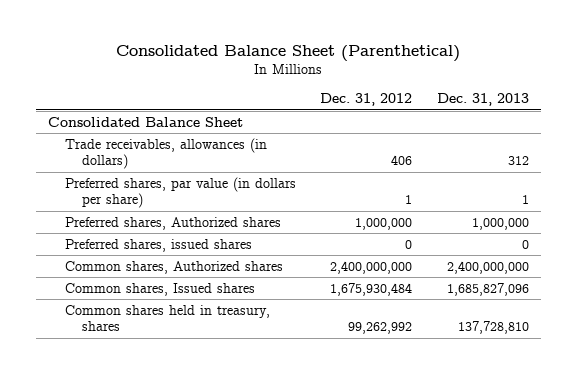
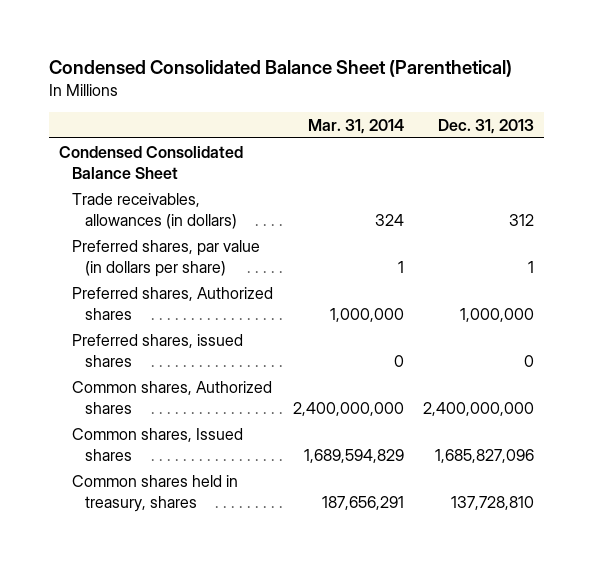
- Consolidated Balance Sheet (Parenthetical)
+ Condensed Consolidated Balance Sheet (Parenthetical)
- | Dec. 31, 2012 | Dec. 31, 2013
+ | Mar. 31, 2014 | Dec. 31, 2013
- Consolidated Balance Sheet
+ Condensed Consolidated Balance Sheet

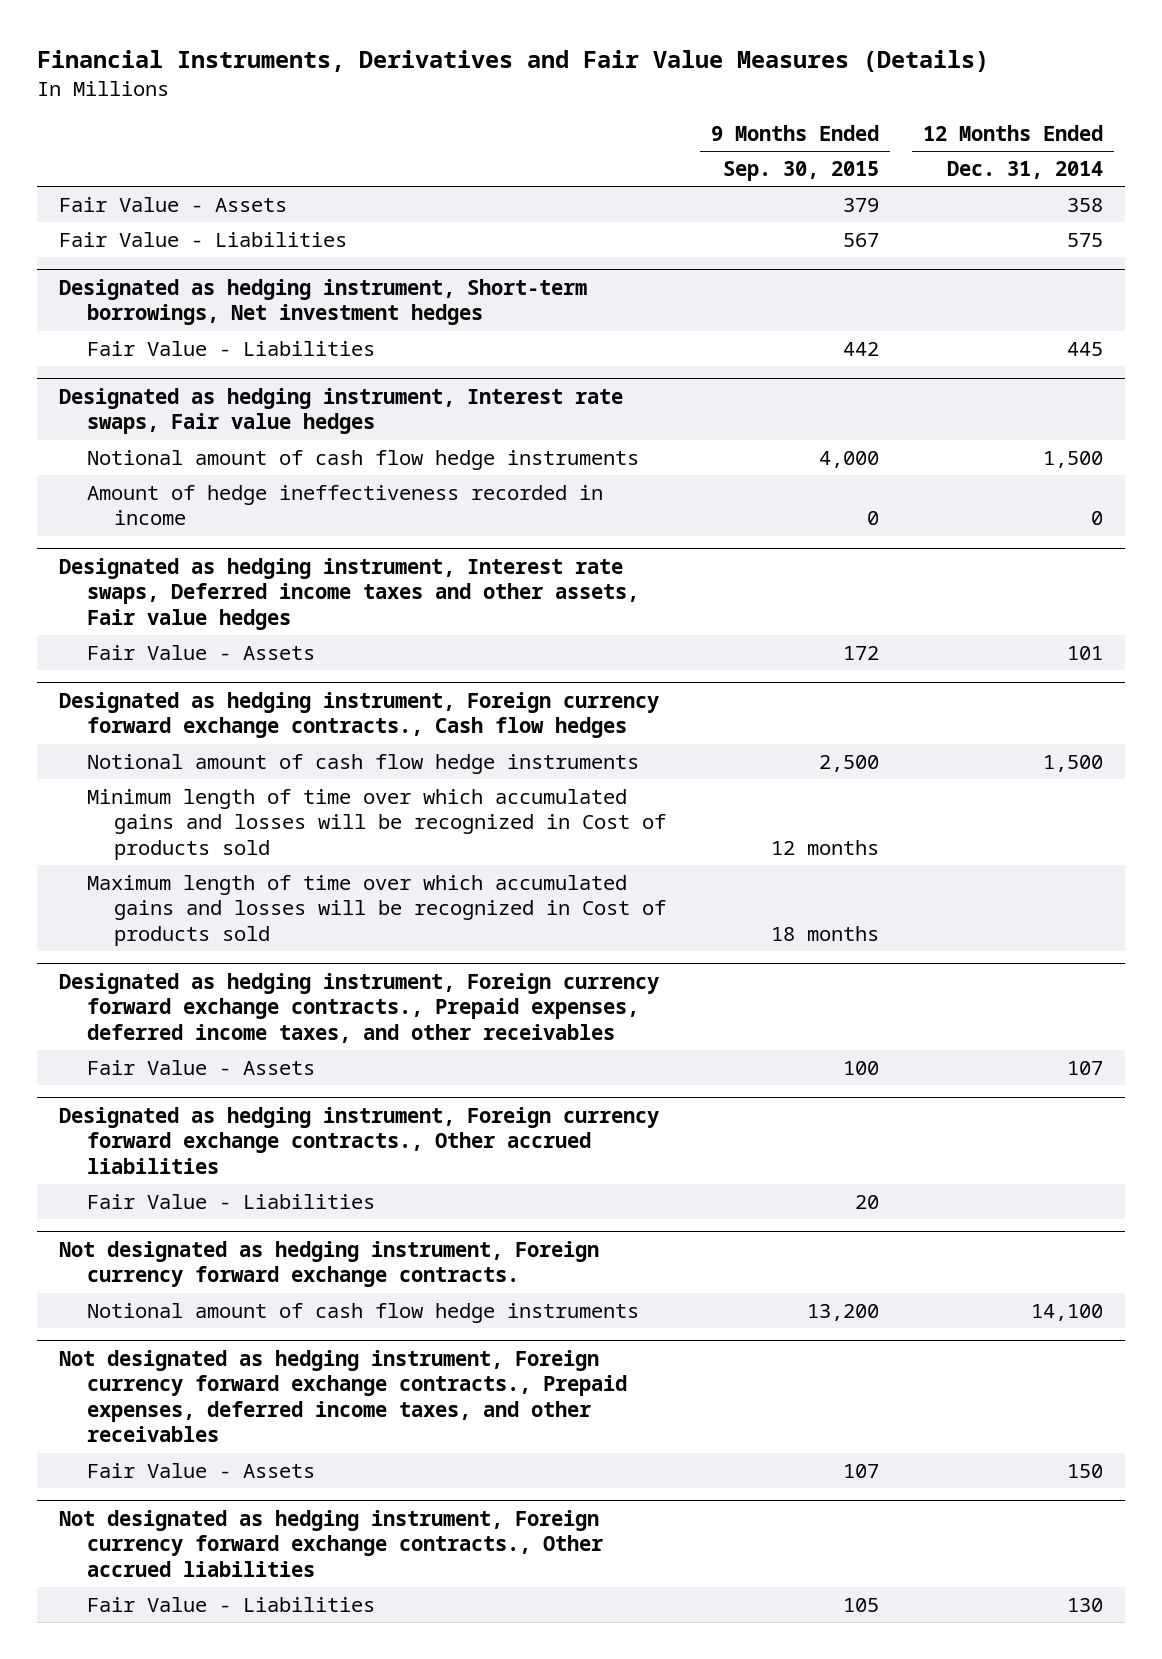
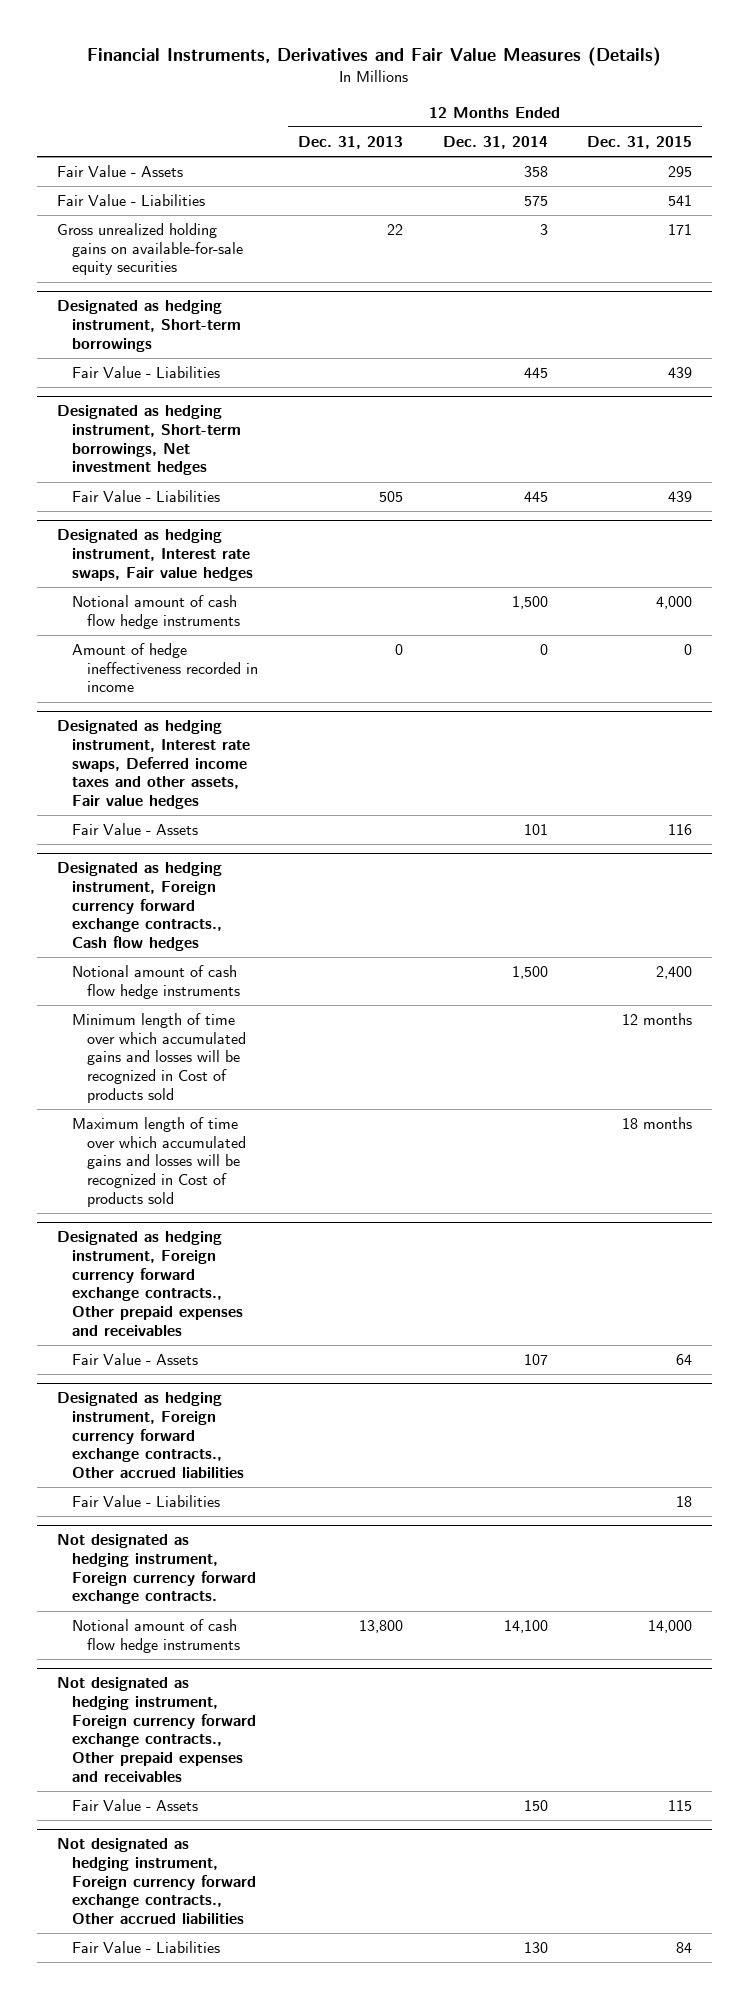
- | 9 Months Ended Sep. 30, 2015 | 12 Months Ended Dec. 31, 2014
+ | 12 Months Ended Dec. 31, 2013 | 12 Months Ended Dec. 31, 2014 | 12 Months Ended Dec. 31, 2015
+ Gross unrealized holding gains on available-for-sale equity securities | 22 | 3 | 171
+ Designated as hedging instrument, Short-term borrowings
+ Fair Value - Liabilities | | 445 | 439
- Designated as hedging instrument, Foreign currency forward exchange contracts., Prepaid expenses, deferred income taxes, and other receivables
+ Designated as hedging instrument, Foreign currency forward exchange contracts., Other prepaid expenses and receivables
- Not designated as hedging instrument, Foreign currency forward exchange contracts., Prepaid expenses, deferred income taxes, and other receivables
+ Not designated as hedging instrument, Foreign currency forward exchange contracts., Other prepaid expenses and receivables

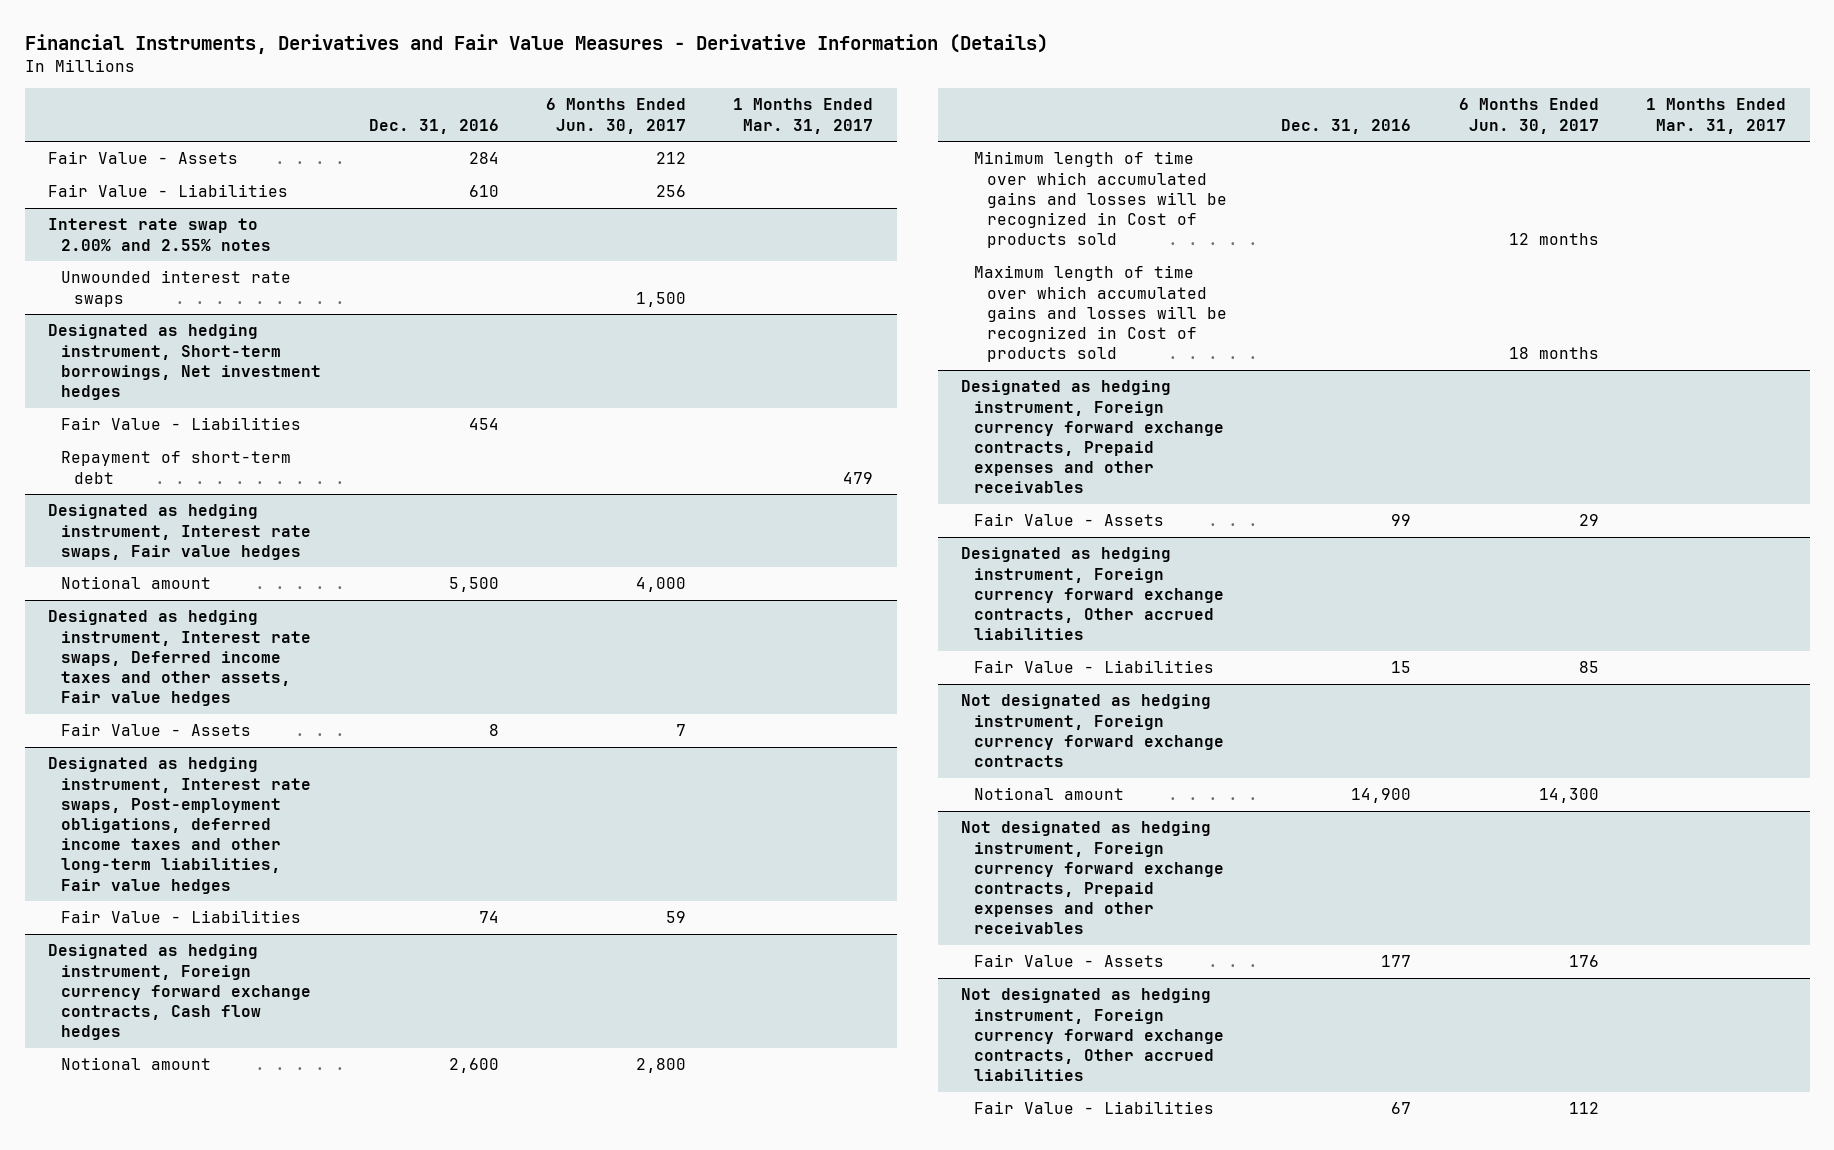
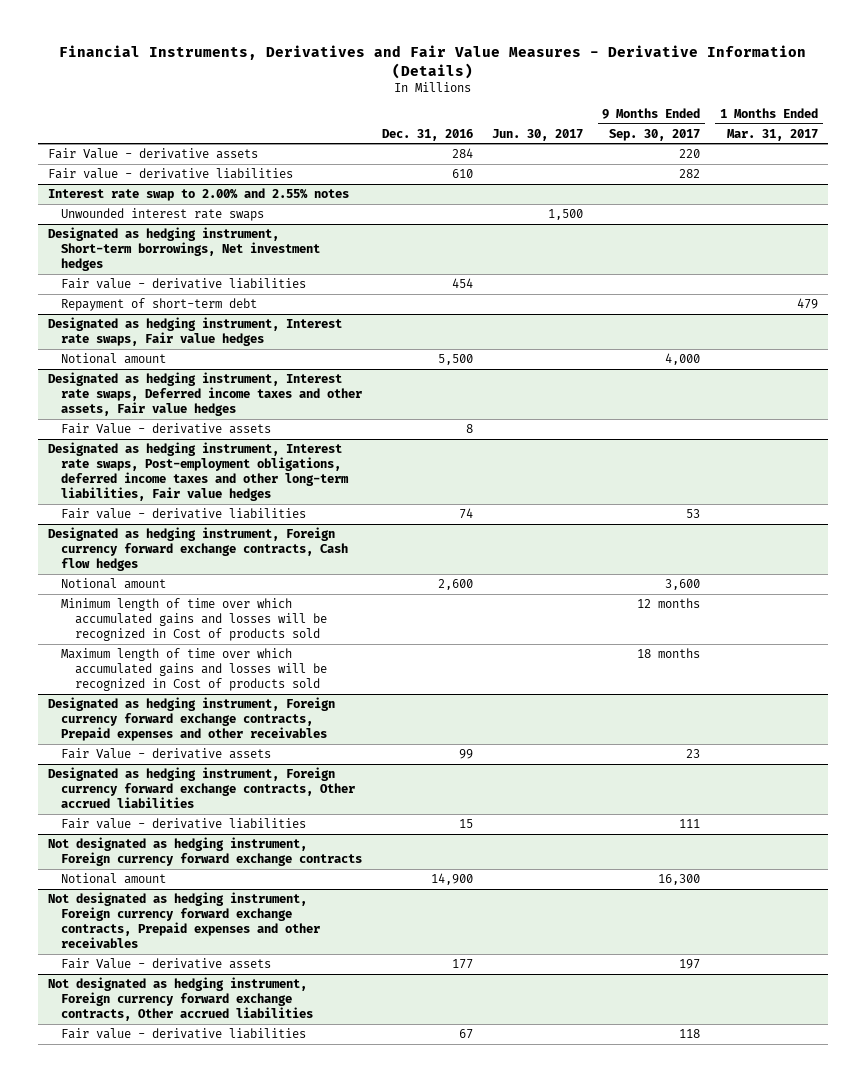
- | Dec. 31, 2016 | 6 Months Ended Jun. 30, 2017 | 1 Months Ended Mar. 31, 2017
+ | Dec. 31, 2016 | Jun. 30, 2017 | 9 Months Ended Sep. 30, 2017 | 1 Months Ended Mar. 31, 2017
- Fair Value - Assets | 284 | 212 |
- Fair Value - Liabilities | 610 | 256 |
+ Fair Value - derivative assets | 284 | | 220 |
+ Fair value - derivative liabilities | 610 | | 282 |
@ Designated as hedging instrument, Short-term borrowings, Net investment hedges
- Fair Value - Liabilities | 454 | |
+ Fair value - derivative liabilities | 454 | | |
@ Designated as hedging instrument, Interest rate swaps, Deferred income taxes and other assets, Fair value hedges
- Fair Value - Assets | 8 | 7 |
+ Fair Value - derivative assets | 8 | | |
@ Designated as hedging instrument, Interest rate swaps, Post-employment obligations, deferred income taxes and other long-term liabilities, Fair value hedges
- Fair Value - Liabilities | 74 | 59 |
+ Fair value - derivative liabilities | 74 | | 53 |
@ Designated as hedging instrument, Foreign currency forward exchange contracts, Prepaid expenses and other receivables
- Fair Value - Assets | 99 | 29 |
+ Fair Value - derivative assets | 99 | | 23 |
@ Designated as hedging instrument, Foreign currency forward exchange contracts, Other accrued liabilities
- Fair Value - Liabilities | 15 | 85 |
+ Fair value - derivative liabilities | 15 | | 111 |
@ Not designated as hedging instrument, Foreign currency forward exchange contracts, Prepaid expenses and other receivables
- Fair Value - Assets | 177 | 176 |
+ Fair Value - derivative assets | 177 | | 197 |
@ Not designated as hedging instrument, Foreign currency forward exchange contracts, Other accrued liabilities
- Fair Value - Liabilities | 67 | 112 |
+ Fair value - derivative liabilities | 67 | | 118 |

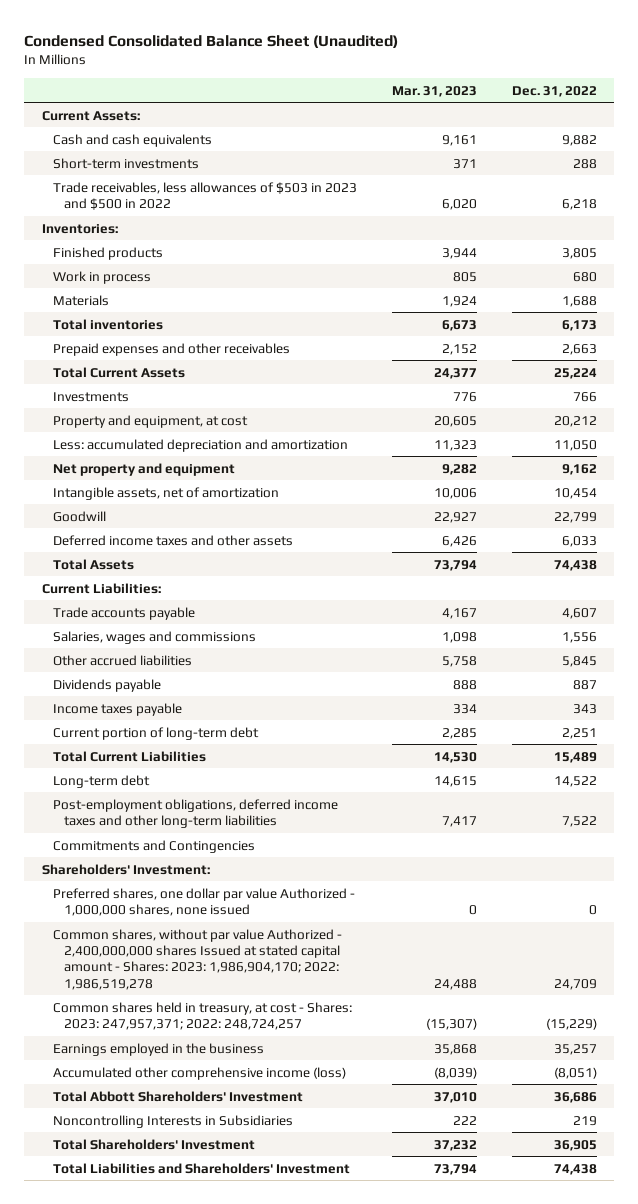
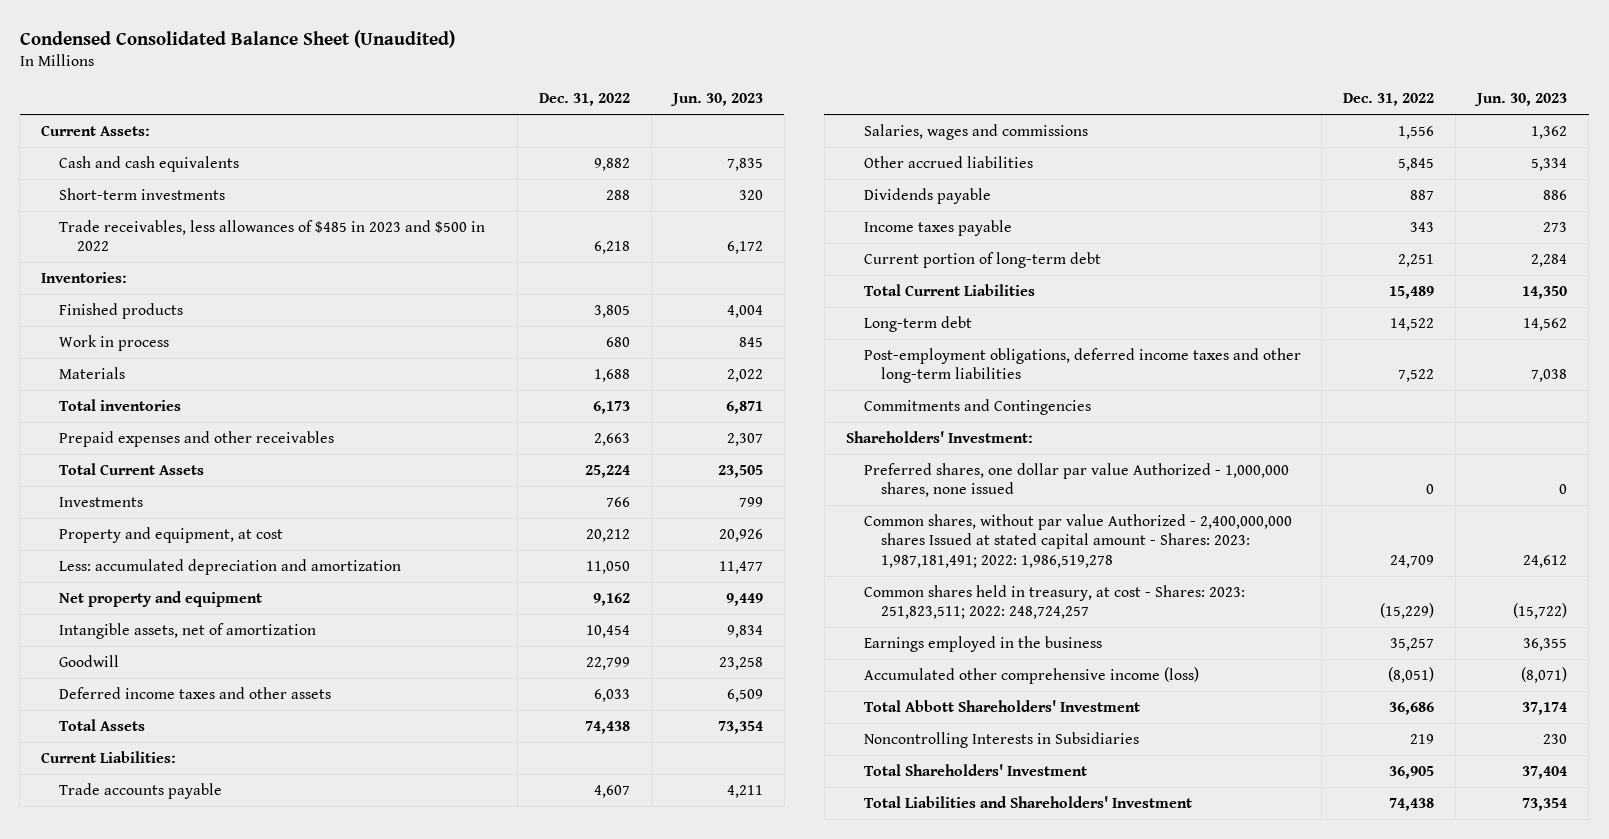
- | Mar. 31, 2023 | Dec. 31, 2022
+ | Dec. 31, 2022 | Jun. 30, 2023
- Trade receivables, less allowances of $503 in 2023 and $500 in 2022 | 6,020 | 6,218
+ Trade receivables, less allowances of $485 in 2023 and $500 in 2022 | 6,218 | 6,172
- Common shares, without par value Authorized - 2,400,000,000 shares Issued at stated capital amount - Shares: 2023: 1,986,904,170; 2022: 1,986,519,278 | 24,488 | 24,709
- Common shares held in treasury, at cost - Shares: 2023: 247,957,371; 2022: 248,724,257 | (15,307) | (15,229)
+ Common shares, without par value Authorized - 2,400,000,000 shares Issued at stated capital amount - Shares: 2023: 1,987,181,491; 2022: 1,986,519,278 | 24,709 | 24,612
+ Common shares held in treasury, at cost - Shares: 2023: 251,823,511; 2022: 248,724,257 | (15,229) | (15,722)

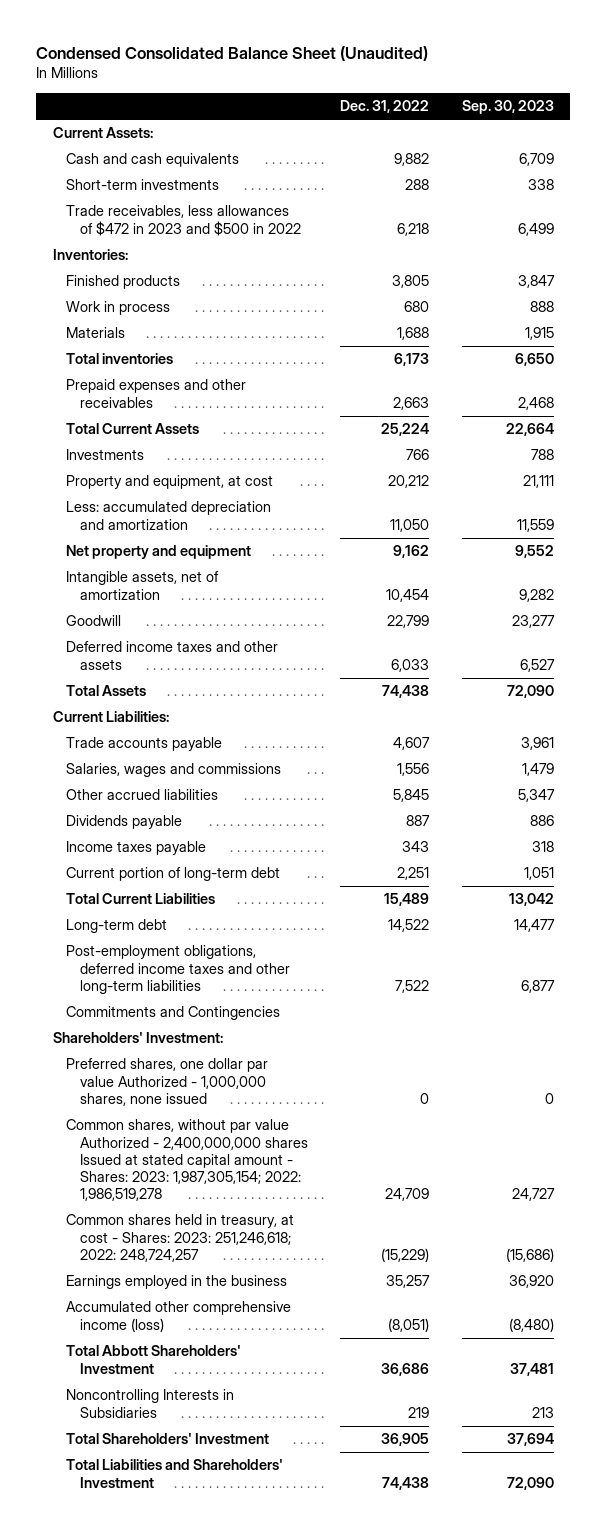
- | Dec. 31, 2022 | Jun. 30, 2023
+ | Dec. 31, 2022 | Sep. 30, 2023
- Trade receivables, less allowances of $485 in 2023 and $500 in 2022 | 6,218 | 6,172
+ Trade receivables, less allowances of $472 in 2023 and $500 in 2022 | 6,218 | 6,499
- Common shares, without par value Authorized - 2,400,000,000 shares Issued at stated capital amount - Shares: 2023: 1,987,181,491; 2022: 1,986,519,278 | 24,709 | 24,612
- Common shares held in treasury, at cost - Shares: 2023: 251,823,511; 2022: 248,724,257 | (15,229) | (15,722)
+ Common shares, without par value Authorized - 2,400,000,000 shares Issued at stated capital amount - Shares: 2023: 1,987,305,154; 2022: 1,986,519,278 | 24,709 | 24,727
+ Common shares held in treasury, at cost - Shares: 2023: 251,246,618; 2022: 248,724,257 | (15,229) | (15,686)

